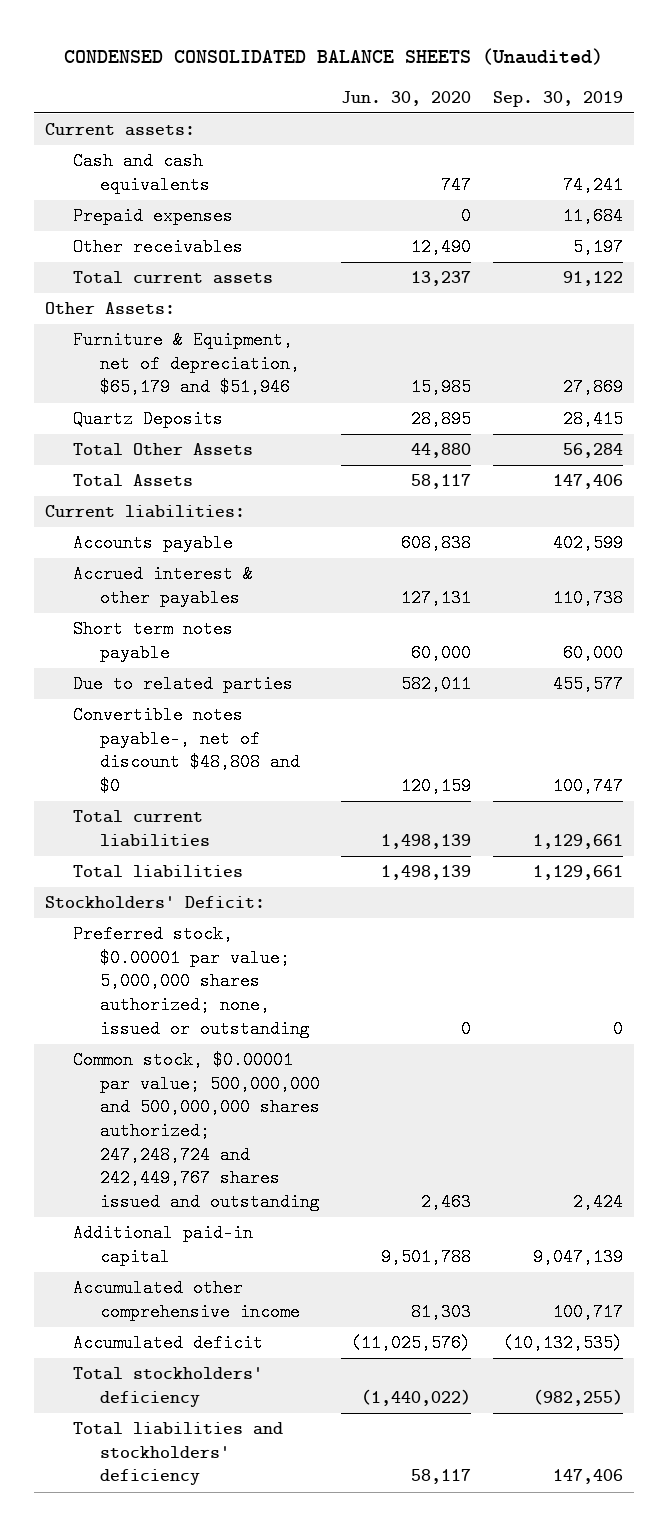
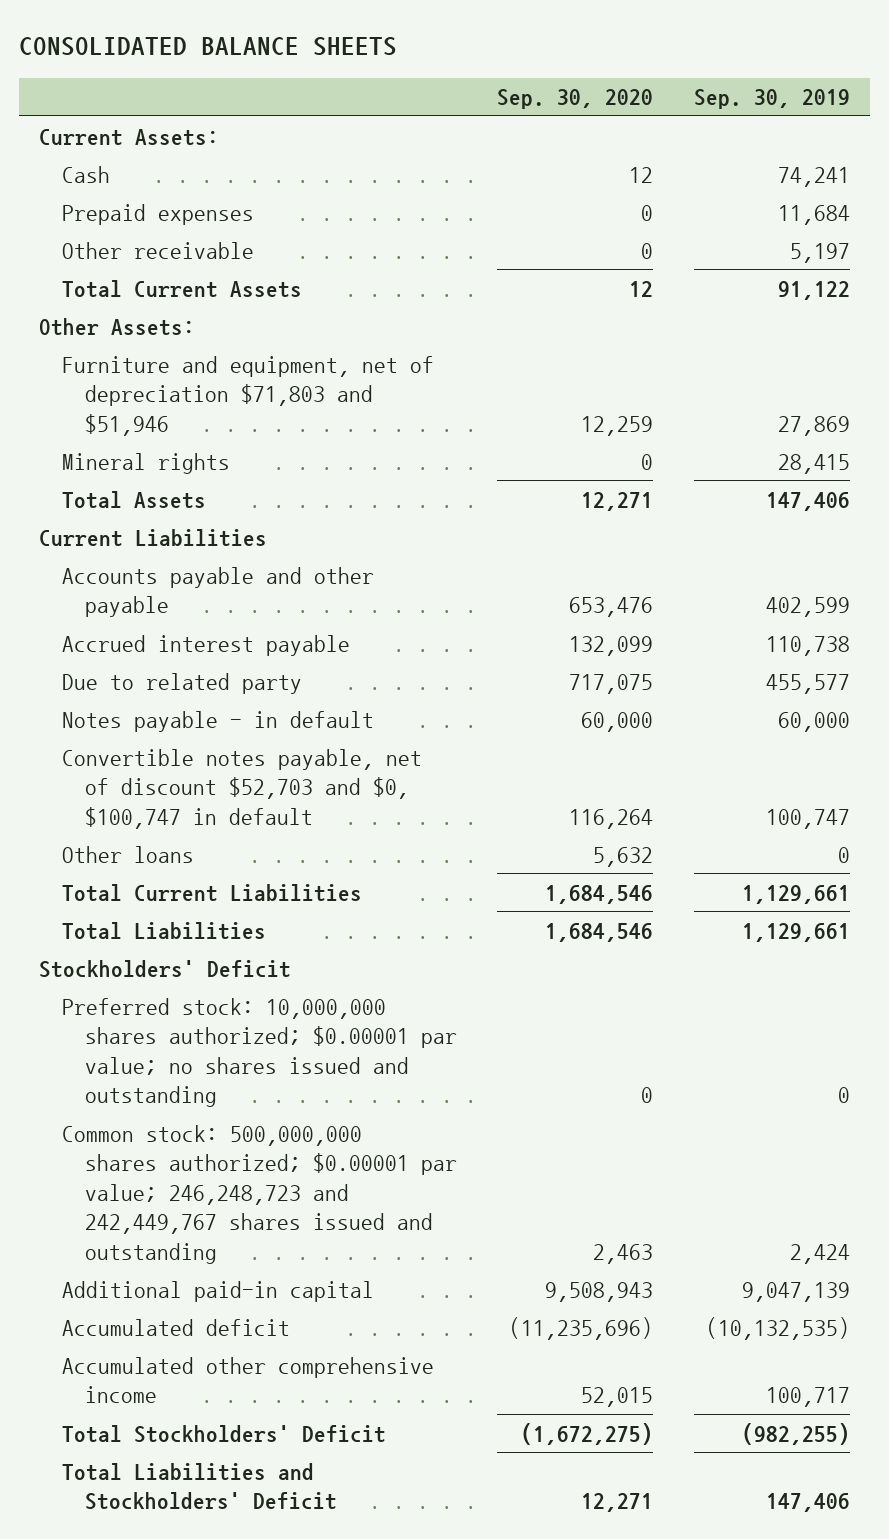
- CONDENSED CONSOLIDATED BALANCE SHEETS (Unaudited)
+ CONSOLIDATED BALANCE SHEETS
- | Jun. 30, 2020 | Sep. 30, 2019
+ | Sep. 30, 2020 | Sep. 30, 2019
- Current assets:
- Cash and cash equivalents | 747 | 74,241
+ Current Assets:
+ Cash | 12 | 74,241
- Other receivables | 12,490 | 5,197
- Total current assets | 13,237 | 91,122
+ Other receivable | 0 | 5,197
+ Total Current Assets | 12 | 91,122
- Furniture & Equipment, net of depreciation, $65,179 and $51,946 | 15,985 | 27,869
- Quartz Deposits | 28,895 | 28,415
- Total Other Assets | 44,880 | 56,284
+ Furniture and equipment, net of depreciation $71,803 and $51,946 | 12,259 | 27,869
+ Mineral rights | 0 | 28,415
- Current liabilities:
- Accounts payable | 608,838 | 402,599
- Accrued interest & other payables | 127,131 | 110,738
- Short term notes payable | 60,000 | 60,000
- Due to related parties | 582,011 | 455,577
- Convertible notes payable-, net of discount $48,808 and $0 | 120,159 | 100,747
- Total current liabilities | 1,498,139 | 1,129,661
- Total liabilities | 1,498,139 | 1,129,661
- Stockholders' Deficit:
- Preferred stock, $0.00001 par value; 5,000,000 shares authorized; none, issued or outstanding | 0 | 0
- Common stock, $0.00001 par value; 500,000,000 and 500,000,000 shares authorized; 247,248,724 and 242,449,767 shares issued and outstanding | 2,463 | 2,424
+ Current Liabilities
+ Accounts payable and other payable | 653,476 | 402,599
+ Accrued interest payable | 132,099 | 110,738
+ Due to related party | 717,075 | 455,577
+ Notes payable - in default | 60,000 | 60,000
+ Convertible notes payable, net of discount $52,703 and $0, $100,747 in default | 116,264 | 100,747
+ Other loans | 5,632 | 0
+ Total Current Liabilities | 1,684,546 | 1,129,661
+ Total Liabilities | 1,684,546 | 1,129,661
+ Stockholders' Deficit
+ Preferred stock: 10,000,000 shares authorized; $0.00001 par value; no shares issued and outstanding | 0 | 0
+ Common stock: 500,000,000 shares authorized; $0.00001 par value; 246,248,723 and 242,449,767 shares issued and outstanding | 2,463 | 2,424
- Total stockholders' deficiency | (1,440,022) | (982,255)
- Total liabilities and stockholders' deficiency | 58,117 | 147,406
moved down: Accumulated other comprehensive income | 52,015 | 100,717
+ Total Stockholders' Deficit | (1,672,275) | (982,255)
+ Total Liabilities and Stockholders' Deficit | 12,271 | 147,406

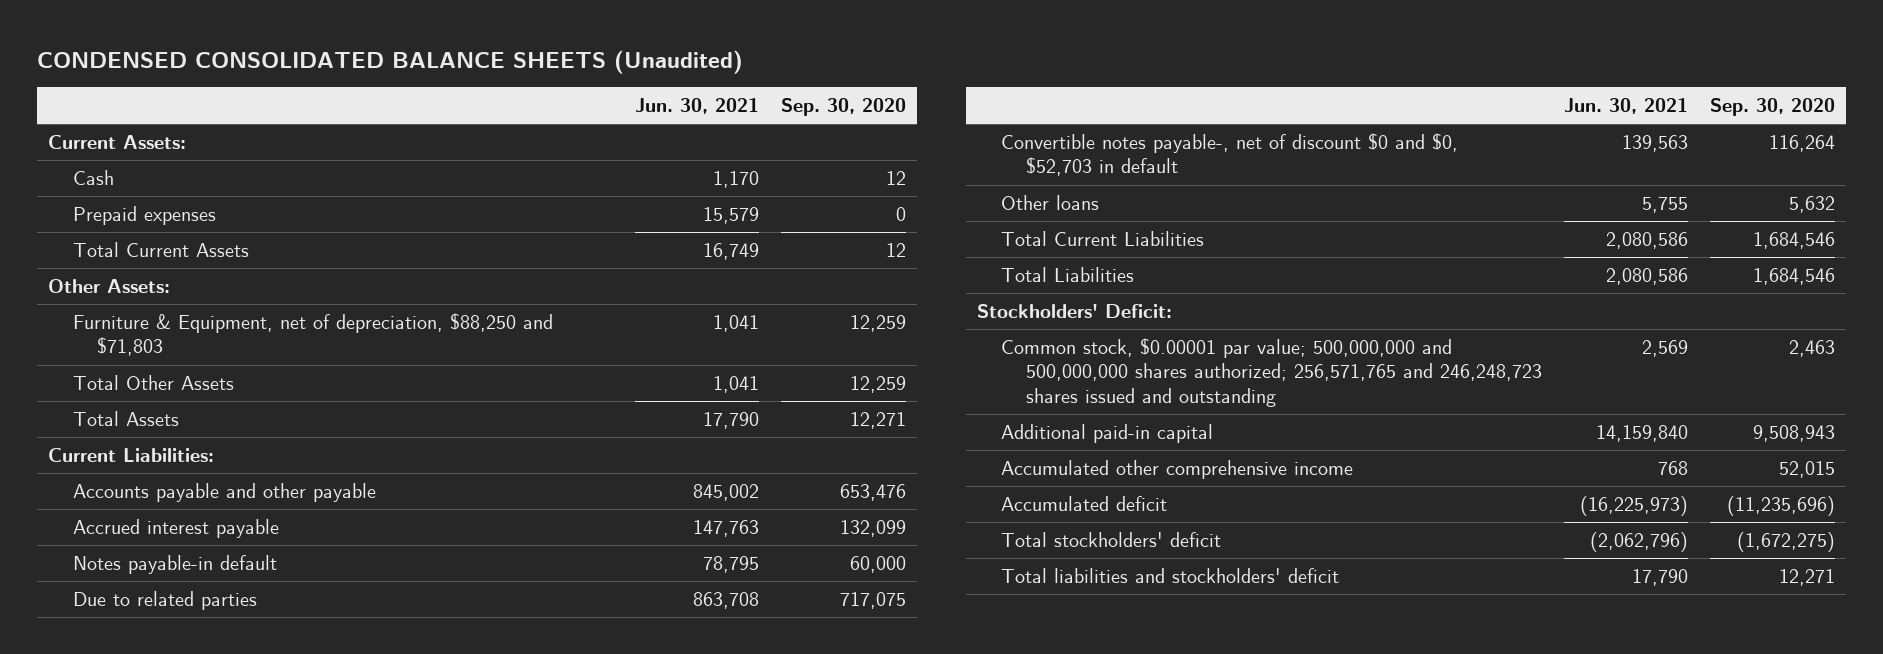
- CONSOLIDATED BALANCE SHEETS
+ CONDENSED CONSOLIDATED BALANCE SHEETS (Unaudited)
- | Sep. 30, 2020 | Sep. 30, 2019
+ | Jun. 30, 2021 | Sep. 30, 2020
- Other receivable | 0 | 5,197
- Furniture and equipment, net of depreciation $71,803 and $51,946 | 12,259 | 27,869
- Mineral rights | 0 | 28,415
+ Furniture & Equipment, net of depreciation, $88,250 and $71,803 | 1,041 | 12,259
+ Total Other Assets | 1,041 | 12,259
- Current Liabilities
+ Current Liabilities:
- Due to related party | 717,075 | 455,577
- Notes payable - in default | 60,000 | 60,000
- Convertible notes payable, net of discount $52,703 and $0, $100,747 in default | 116,264 | 100,747
+ Notes payable-in default | 78,795 | 60,000
+ Due to related parties | 863,708 | 717,075
+ Convertible notes payable-, net of discount $0 and $0, $52,703 in default | 139,563 | 116,264
- Stockholders' Deficit
- Preferred stock: 10,000,000 shares authorized; $0.00001 par value; no shares issued and outstanding | 0 | 0
- Common stock: 500,000,000 shares authorized; $0.00001 par value; 246,248,723 and 242,449,767 shares issued and outstanding | 2,463 | 2,424
+ Stockholders' Deficit:
+ Common stock, $0.00001 par value; 500,000,000 and 500,000,000 shares authorized; 256,571,765 and 246,248,723 shares issued and outstanding | 2,569 | 2,463
- Total Stockholders' Deficit | (1,672,275) | (982,255)
- Total Liabilities and Stockholders' Deficit | 12,271 | 147,406
moved down: Accumulated deficit | (16,225,973) | (11,235,696)
+ Total stockholders' deficit | (2,062,796) | (1,672,275)
+ Total liabilities and stockholders' deficit | 17,790 | 12,271

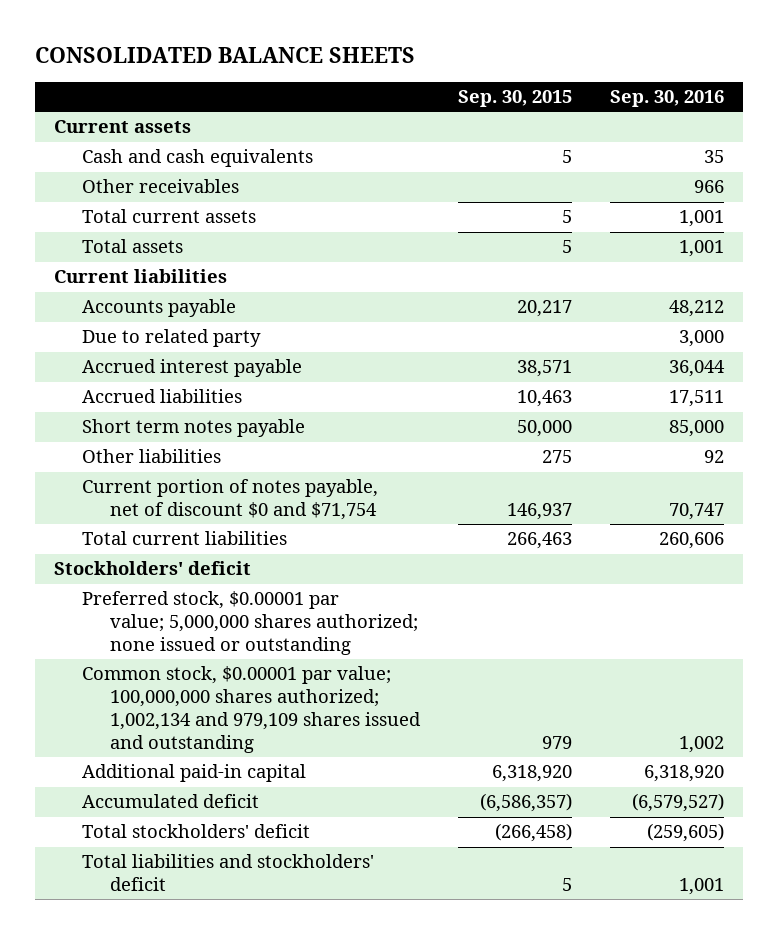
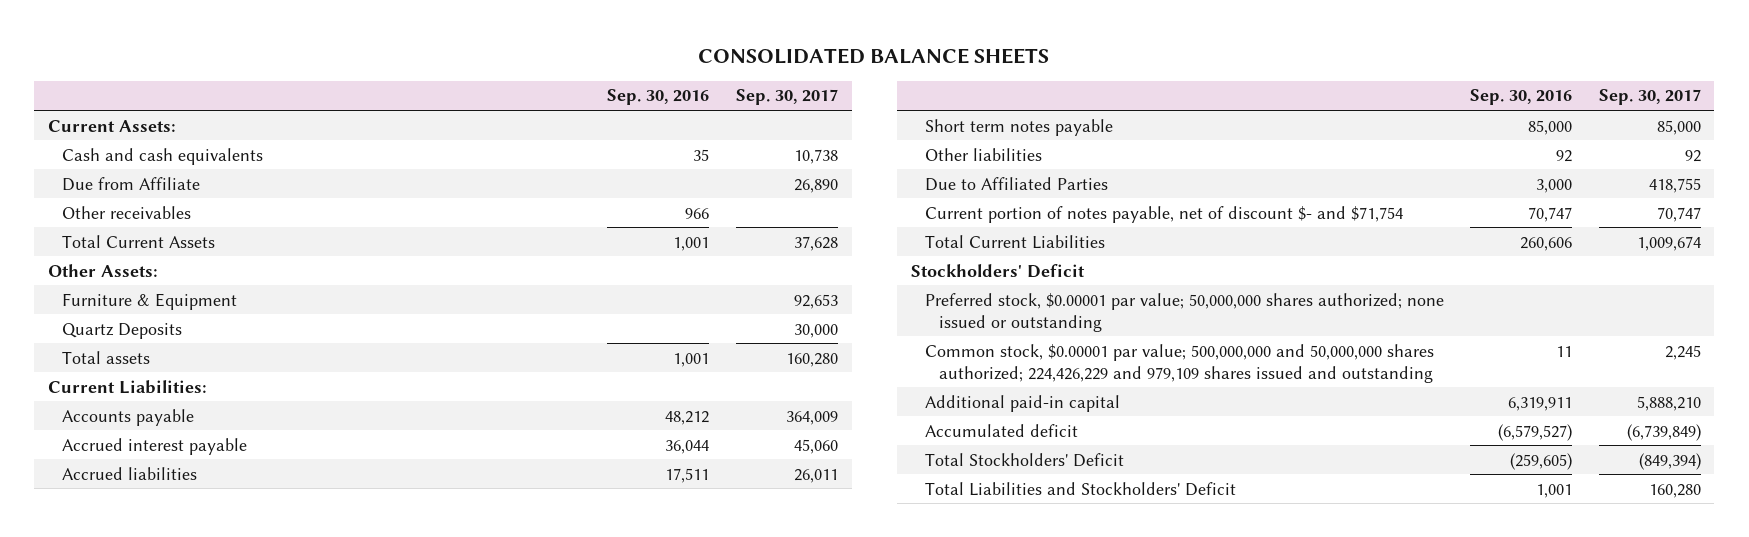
- | Sep. 30, 2015 | Sep. 30, 2016
+ | Sep. 30, 2016 | Sep. 30, 2017
- Current assets
+ Current Assets:
+ Due from Affiliate | | 26,890
- Total current assets | 5 | 1,001
+ Total Current Assets | 1,001 | 37,628
+ Other Assets:
+ Furniture & Equipment | | 92,653
+ Quartz Deposits | | 30,000
- Current liabilities
+ Current Liabilities:
- Due to related party | | 3,000
- Current portion of notes payable, net of discount $0 and $71,754 | 146,937 | 70,747
- Total current liabilities | 266,463 | 260,606
- Stockholders' deficit
- Preferred stock, $0.00001 par value; 5,000,000 shares authorized; none issued or outstanding
- Common stock, $0.00001 par value; 100,000,000 shares authorized; 1,002,134 and 979,109 shares issued and outstanding | 979 | 1,002
- Additional paid-in capital | 6,318,920 | 6,318,920
+ Due to Affiliated Parties | 3,000 | 418,755
+ Current portion of notes payable, net of discount $- and $71,754 | 70,747 | 70,747
+ Total Current Liabilities | 260,606 | 1,009,674
+ Stockholders' Deficit
+ Preferred stock, $0.00001 par value; 50,000,000 shares authorized; none issued or outstanding
+ Common stock, $0.00001 par value; 500,000,000 and 50,000,000 shares authorized; 224,426,229 and 979,109 shares issued and outstanding | 11 | 2,245
+ Additional paid-in capital | 6,319,911 | 5,888,210
- Total stockholders' deficit | (266,458) | (259,605)
- Total liabilities and stockholders' deficit | 5 | 1,001
+ Total Stockholders' Deficit | (259,605) | (849,394)
+ Total Liabilities and Stockholders' Deficit | 1,001 | 160,280

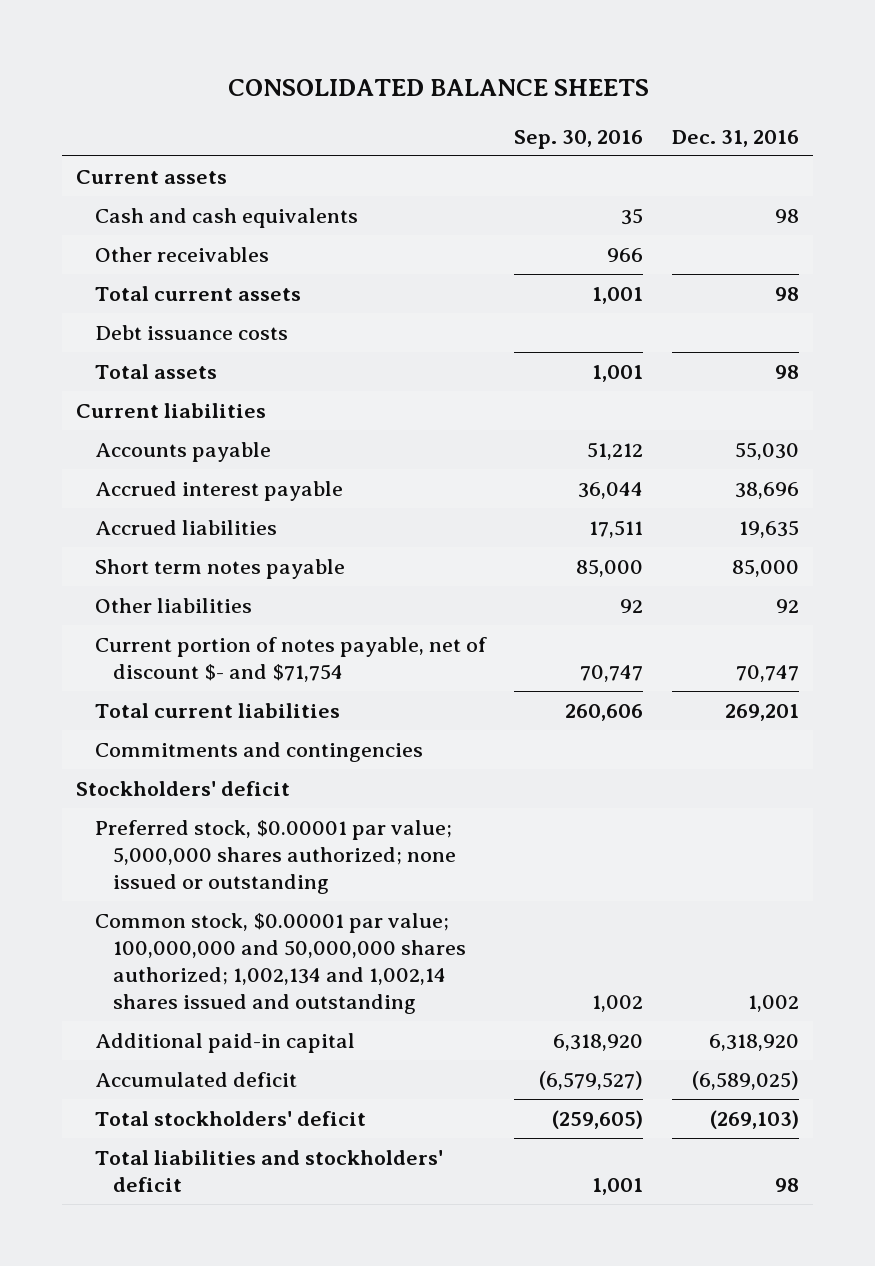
- | Sep. 30, 2016 | Sep. 30, 2017
+ | Sep. 30, 2016 | Dec. 31, 2016
- Current Assets:
+ Current assets
- Due from Affiliate | | 26,890
- Total Current Assets | 1,001 | 37,628
- Other Assets:
- Furniture & Equipment | | 92,653
- Quartz Deposits | | 30,000
+ Total current assets | 1,001 | 98
+ Debt issuance costs
- Current Liabilities:
- Accounts payable | 48,212 | 364,009
+ Current liabilities
+ Accounts payable | 51,212 | 55,030
- Due to Affiliated Parties | 3,000 | 418,755
- Total Current Liabilities | 260,606 | 1,009,674
- Stockholders' Deficit
- Preferred stock, $0.00001 par value; 50,000,000 shares authorized; none issued or outstanding
- Common stock, $0.00001 par value; 500,000,000 and 50,000,000 shares authorized; 224,426,229 and 979,109 shares issued and outstanding | 11 | 2,245
- Additional paid-in capital | 6,319,911 | 5,888,210
+ Total current liabilities | 260,606 | 269,201
+ Commitments and contingencies
+ Stockholders' deficit
+ Preferred stock, $0.00001 par value; 5,000,000 shares authorized; none issued or outstanding
+ Common stock, $0.00001 par value; 100,000,000 and 50,000,000 shares authorized; 1,002,134 and 1,002,14 shares issued and outstanding | 1,002 | 1,002
+ Additional paid-in capital | 6,318,920 | 6,318,920
- Total Stockholders' Deficit | (259,605) | (849,394)
- Total Liabilities and Stockholders' Deficit | 1,001 | 160,280
+ Total stockholders' deficit | (259,605) | (269,103)
+ Total liabilities and stockholders' deficit | 1,001 | 98

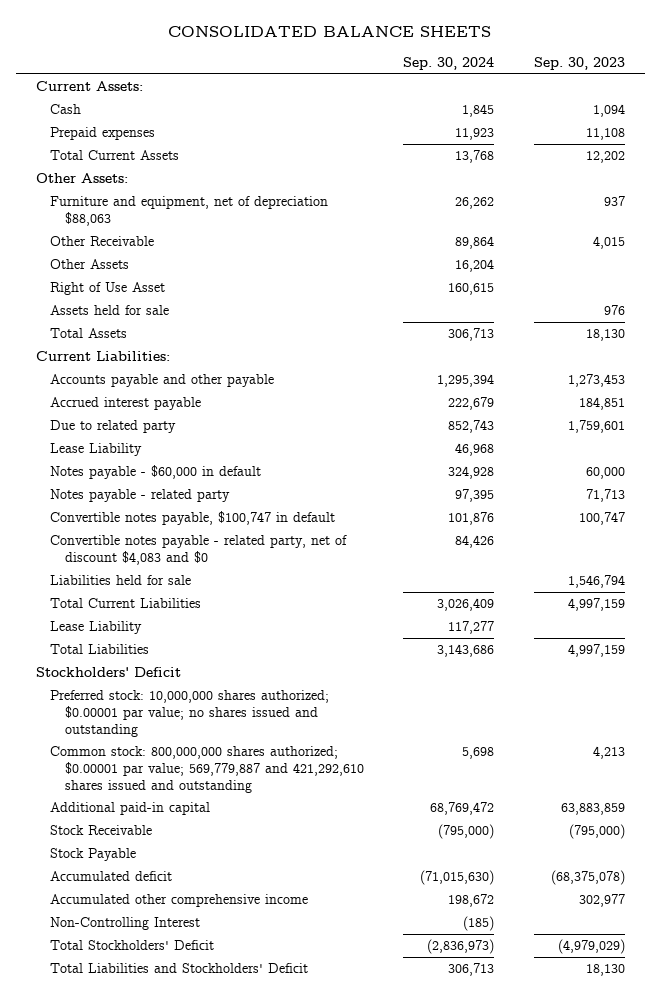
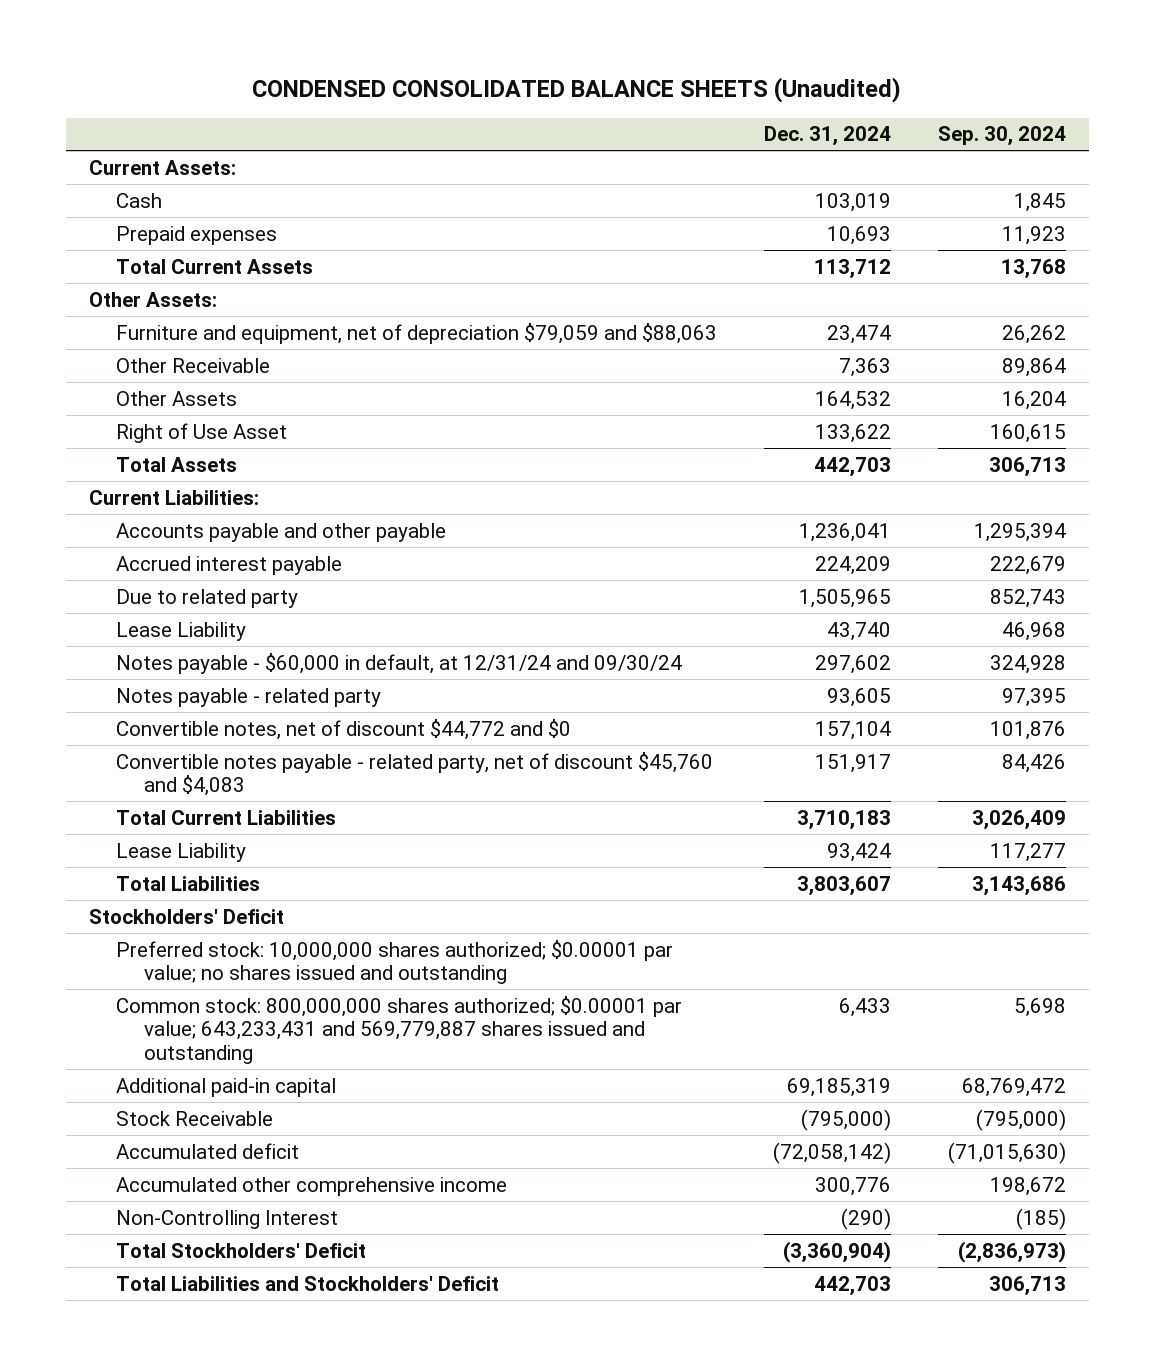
- CONSOLIDATED BALANCE SHEETS
+ CONDENSED CONSOLIDATED BALANCE SHEETS (Unaudited)
- | Sep. 30, 2024 | Sep. 30, 2023
+ | Dec. 31, 2024 | Sep. 30, 2024
- Furniture and equipment, net of depreciation $88,063 | 26,262 | 937
+ Furniture and equipment, net of depreciation $79,059 and $88,063 | 23,474 | 26,262
- Assets held for sale | | 976
- Notes payable - $60,000 in default | 324,928 | 60,000
+ Notes payable - $60,000 in default, at 12/31/24 and 09/30/24 | 297,602 | 324,928
- Convertible notes payable, $100,747 in default | 101,876 | 100,747
- Convertible notes payable - related party, net of discount $4,083 and $0 | 84,426 |
- Liabilities held for sale | | 1,546,794
+ Convertible notes, net of discount $44,772 and $0 | 157,104 | 101,876
+ Convertible notes payable - related party, net of discount $45,760 and $4,083 | 151,917 | 84,426
- Common stock: 800,000,000 shares authorized; $0.00001 par value; 569,779,887 and 421,292,610 shares issued and outstanding | 5,698 | 4,213
+ Common stock: 800,000,000 shares authorized; $0.00001 par value; 643,233,431 and 569,779,887 shares issued and outstanding | 6,433 | 5,698
- Stock Payable

